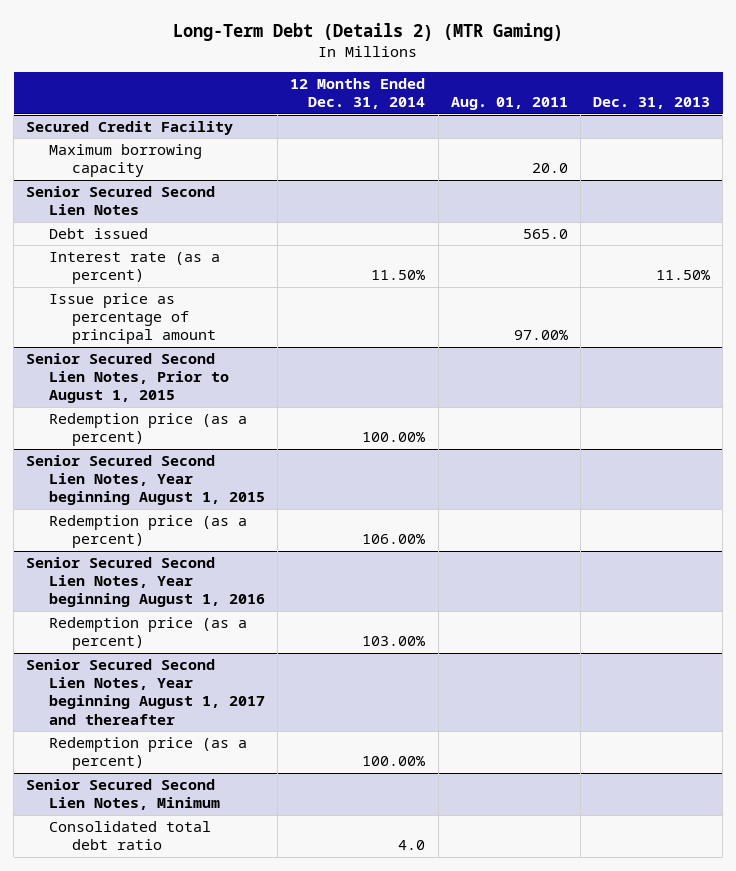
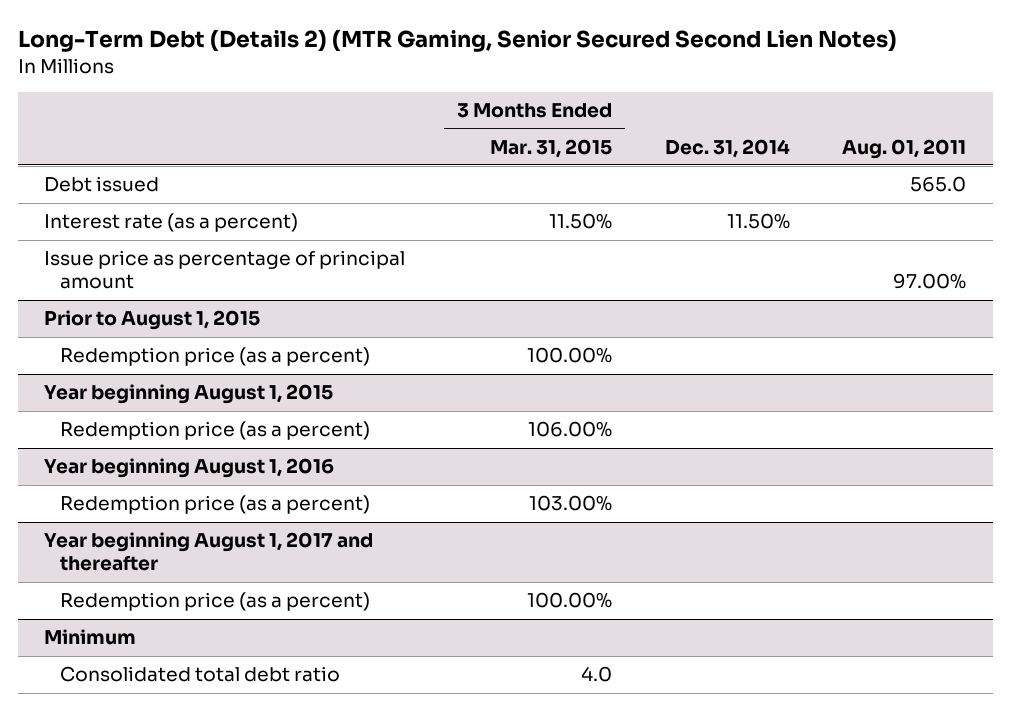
- Long-Term Debt (Details 2) (MTR Gaming)
+ Long-Term Debt (Details 2) (MTR Gaming, Senior Secured Second Lien Notes)
- | 12 Months Ended Dec. 31, 2014 | Aug. 01, 2011 | Dec. 31, 2013
+ | 3 Months Ended Mar. 31, 2015 | Dec. 31, 2014 | Aug. 01, 2011
- Secured Credit Facility
- Maximum borrowing capacity | | 20.0 |
- Senior Secured Second Lien Notes
- Senior Secured Second Lien Notes, Prior to August 1, 2015
+ Prior to August 1, 2015
- Senior Secured Second Lien Notes, Year beginning August 1, 2015
+ Year beginning August 1, 2015
- Senior Secured Second Lien Notes, Year beginning August 1, 2016
+ Year beginning August 1, 2016
- Senior Secured Second Lien Notes, Year beginning August 1, 2017 and thereafter
+ Year beginning August 1, 2017 and thereafter
- Senior Secured Second Lien Notes, Minimum
+ Minimum

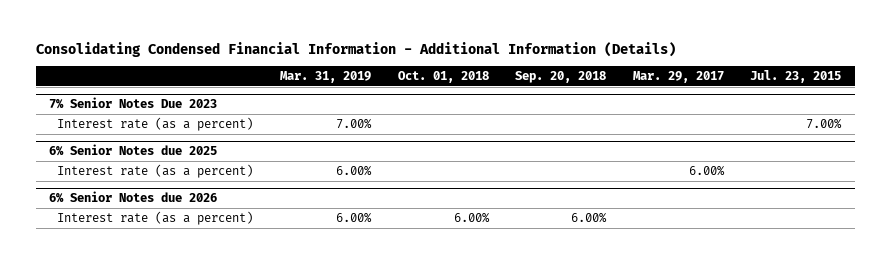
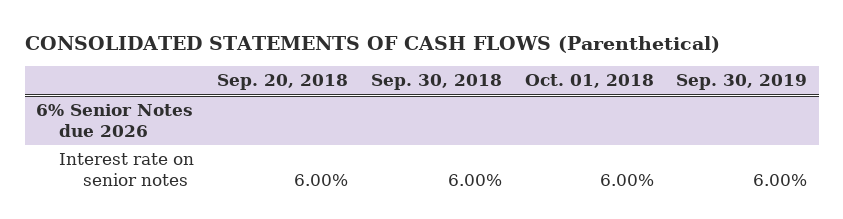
- Consolidating Condensed Financial Information - Additional Information (Details)
+ CONSOLIDATED STATEMENTS OF CASH FLOWS (Parenthetical)
- | Mar. 31, 2019 | Oct. 01, 2018 | Sep. 20, 2018 | Mar. 29, 2017 | Jul. 23, 2015
+ | Sep. 20, 2018 | Sep. 30, 2018 | Oct. 01, 2018 | Sep. 30, 2019
- 7% Senior Notes Due 2023
- Interest rate (as a percent) | 7.00% | | | | 7.00%
- 6% Senior Notes due 2025
- Interest rate (as a percent) | 6.00% | | | 6.00% |
@ 6% Senior Notes due 2026
- Interest rate (as a percent) | 6.00% | 6.00% | 6.00% | |
+ Interest rate on senior notes | 6.00% | 6.00% | 6.00% | 6.00%

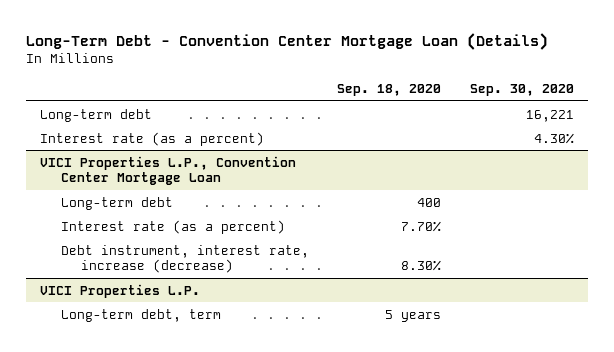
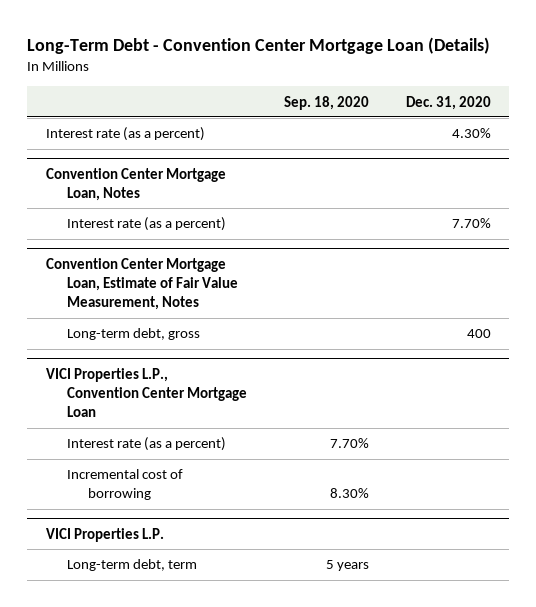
- | Sep. 18, 2020 | Sep. 30, 2020
+ | Sep. 18, 2020 | Dec. 31, 2020
- Long-term debt | | 16,221
+ Convention Center Mortgage Loan, Notes
+ Interest rate (as a percent) | | 7.70%
+ Convention Center Mortgage Loan, Estimate of Fair Value Measurement, Notes
+ Long-term debt, gross | | 400
@ VICI Properties L.P., Convention Center Mortgage Loan
- Long-term debt | 400 |
- Debt instrument, interest rate, increase (decrease) | 8.30% |
+ Incremental cost of borrowing | 8.30% |

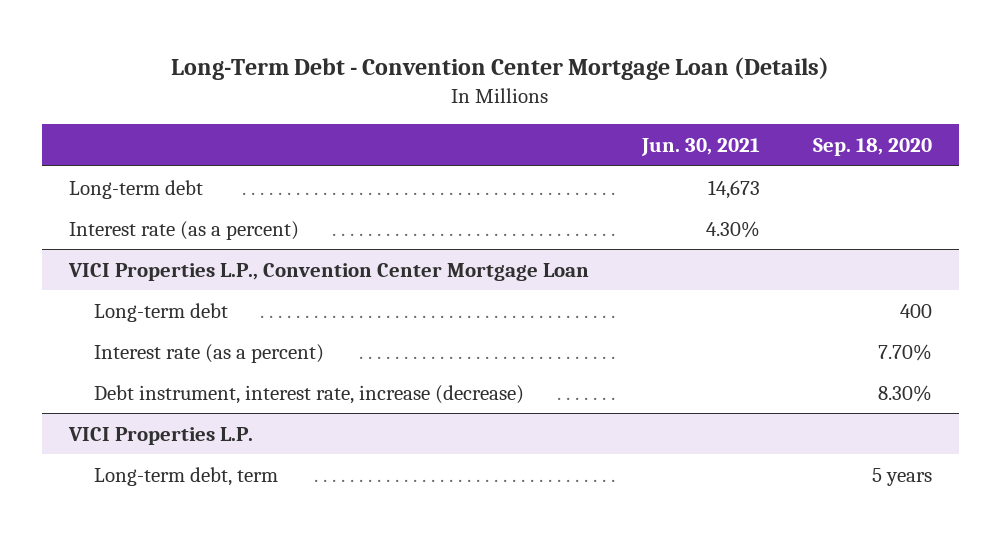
- | Sep. 18, 2020 | Dec. 31, 2020
+ | Jun. 30, 2021 | Sep. 18, 2020
+ Long-term debt | 14,673 |
- Convention Center Mortgage Loan, Notes
- Interest rate (as a percent) | | 7.70%
- Convention Center Mortgage Loan, Estimate of Fair Value Measurement, Notes
- Long-term debt, gross | | 400
@ VICI Properties L.P., Convention Center Mortgage Loan
+ Long-term debt | | 400
- Incremental cost of borrowing | 8.30% |
+ Debt instrument, interest rate, increase (decrease) | | 8.30%

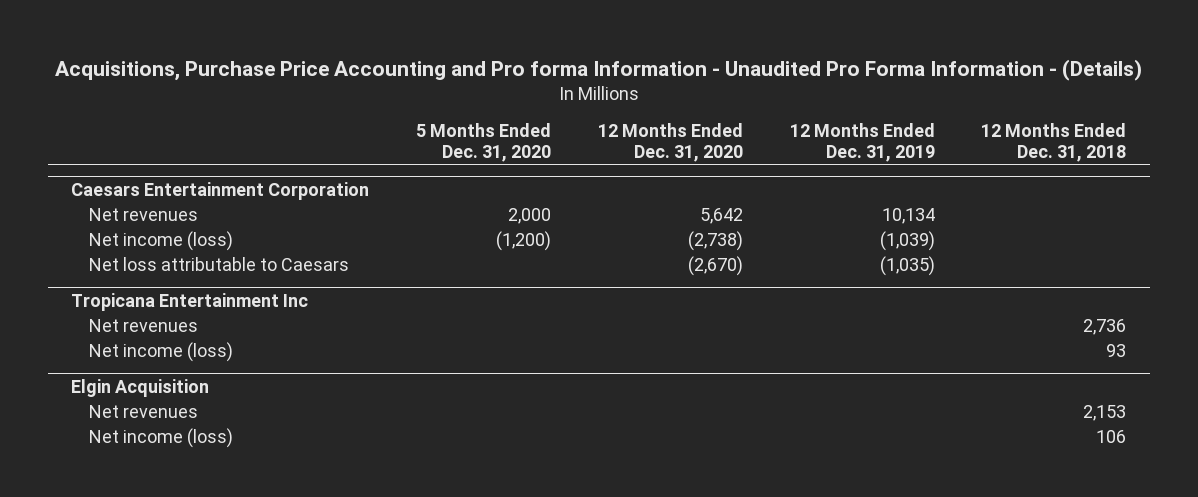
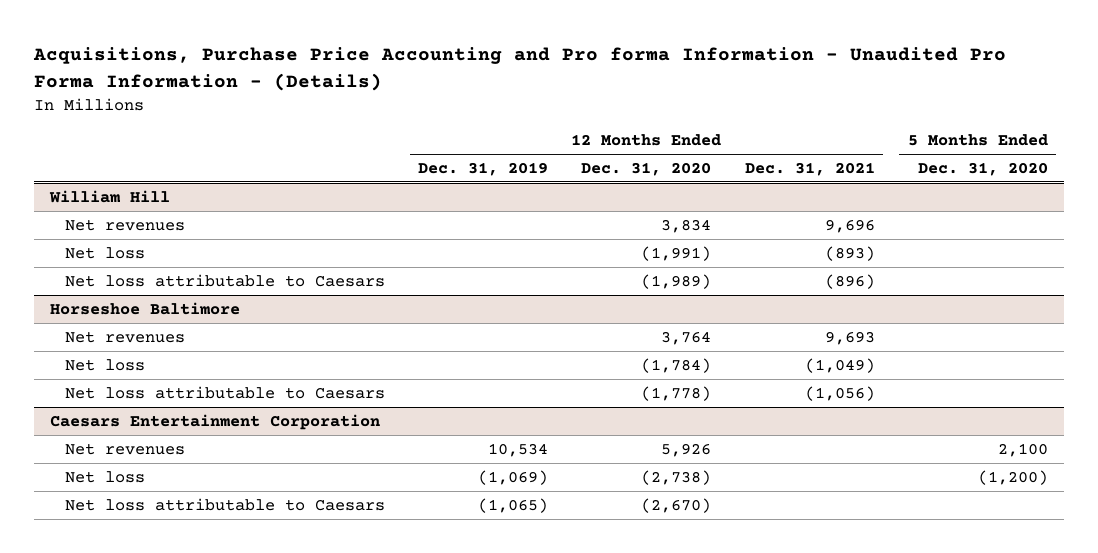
- | 5 Months Ended Dec. 31, 2020 | 12 Months Ended Dec. 31, 2020 | 12 Months Ended Dec. 31, 2019 | 12 Months Ended Dec. 31, 2018
+ | 12 Months Ended Dec. 31, 2019 | 12 Months Ended Dec. 31, 2020 | 12 Months Ended Dec. 31, 2021 | 5 Months Ended Dec. 31, 2020
+ William Hill
+ Net revenues | | 3,834 | 9,696 |
+ Net loss | | (1,991) | (893) |
+ Net loss attributable to Caesars | | (1,989) | (896) |
+ Horseshoe Baltimore
+ Net revenues | | 3,764 | 9,693 |
+ Net loss | | (1,784) | (1,049) |
+ Net loss attributable to Caesars | | (1,778) | (1,056) |
@ Caesars Entertainment Corporation
- Net revenues | 2,000 | 5,642 | 10,134 |
- Net income (loss) | (1,200) | (2,738) | (1,039) |
- Net loss attributable to Caesars | | (2,670) | (1,035) |
- Tropicana Entertainment Inc
- Net revenues | | | | 2,736
- Net income (loss) | | | | 93
- Elgin Acquisition
- Net revenues | | | | 2,153
- Net income (loss) | | | | 106
@ Caesars Entertainment Corporation
+ Net revenues | 10,534 | 5,926 | | 2,100
+ Net loss | (1,069) | (2,738) | | (1,200)
+ Net loss attributable to Caesars | (1,065) | (2,670) | |

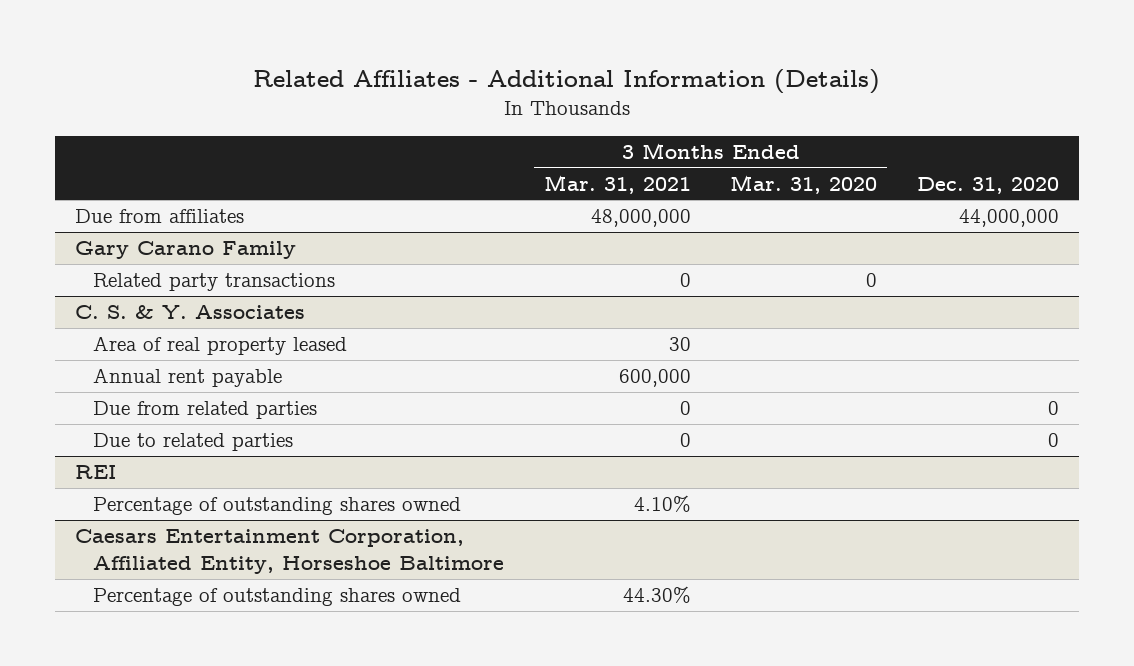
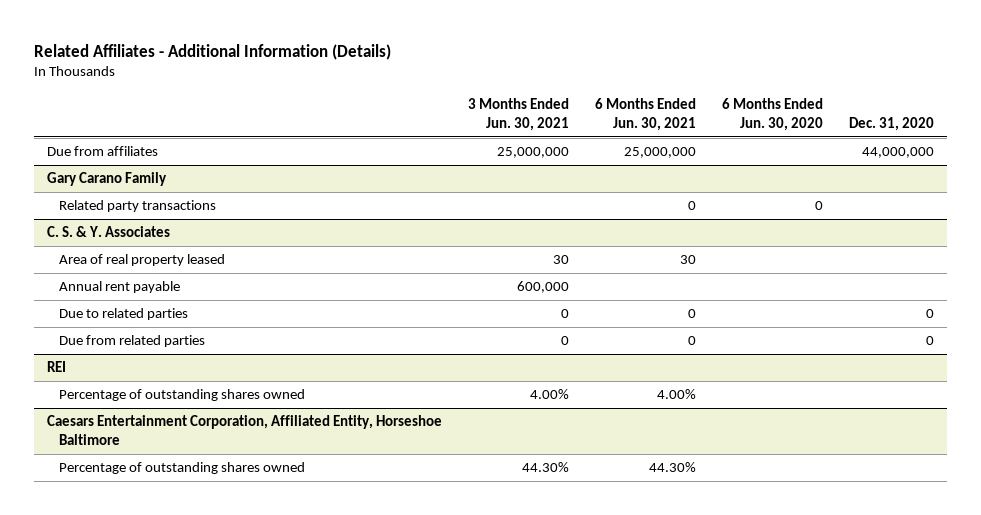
- | 3 Months Ended Mar. 31, 2021 | 3 Months Ended Mar. 31, 2020 | Dec. 31, 2020
+ | 3 Months Ended Jun. 30, 2021 | 6 Months Ended Jun. 30, 2021 | 6 Months Ended Jun. 30, 2020 | Dec. 31, 2020
@ C. S. & Y. Associates
moved down: Due from related parties | 0 | 0 | | 0

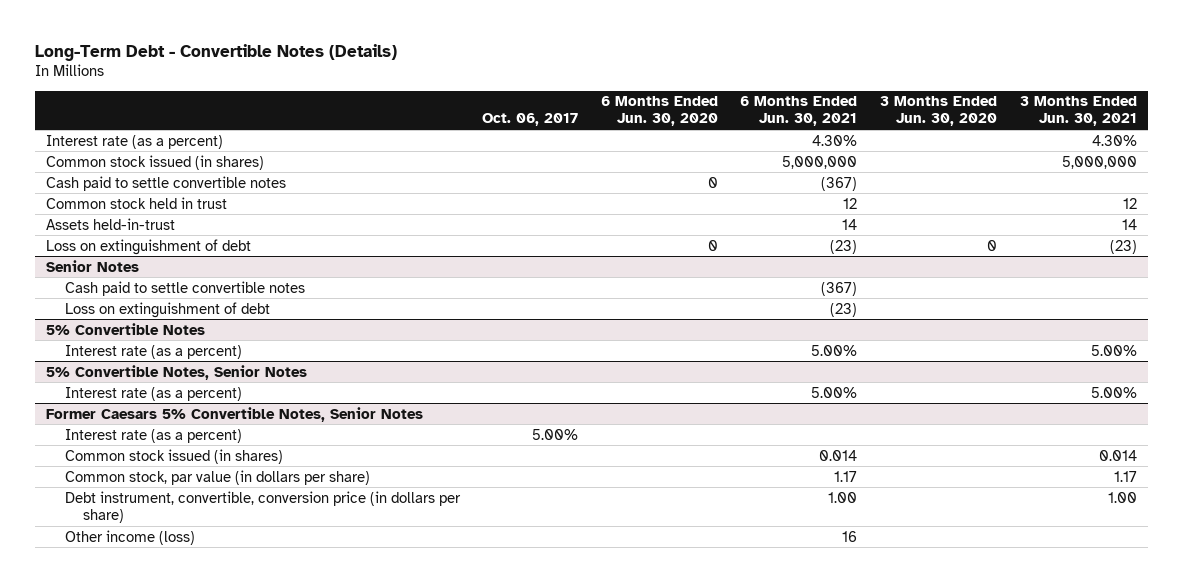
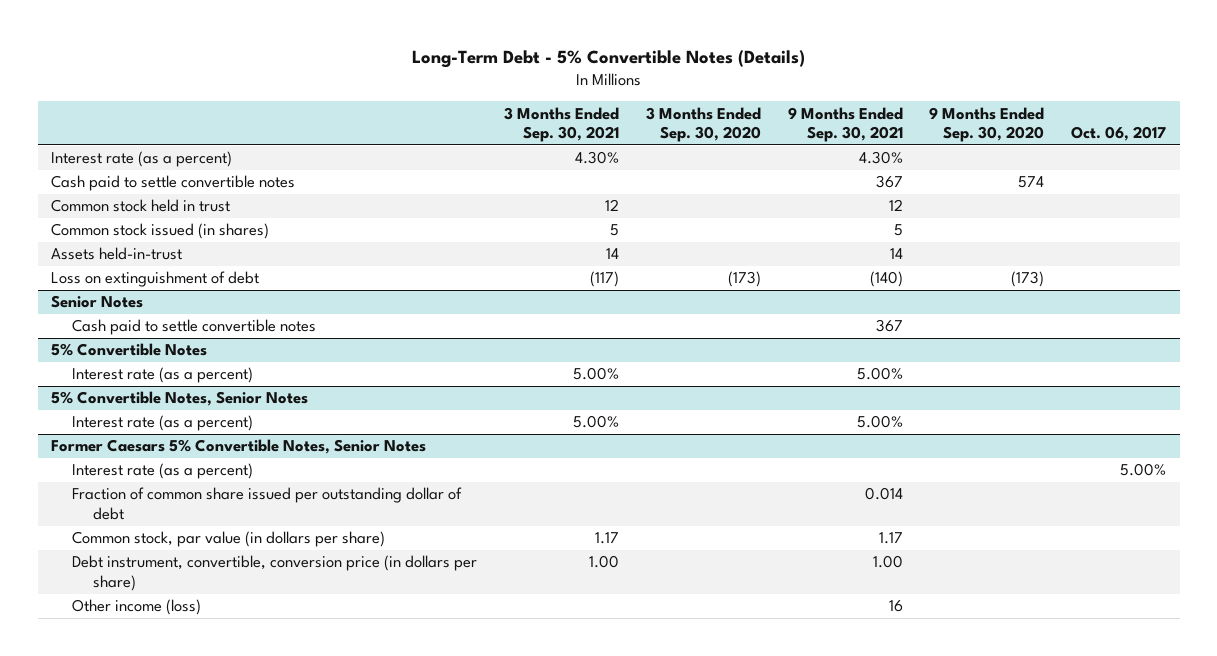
- Long-Term Debt - Convertible Notes (Details)
+ Long-Term Debt - 5% Convertible Notes (Details)
- | Oct. 06, 2017 | 6 Months Ended Jun. 30, 2020 | 6 Months Ended Jun. 30, 2021 | 3 Months Ended Jun. 30, 2020 | 3 Months Ended Jun. 30, 2021
+ | 3 Months Ended Sep. 30, 2021 | 3 Months Ended Sep. 30, 2020 | 9 Months Ended Sep. 30, 2021 | 9 Months Ended Sep. 30, 2020 | Oct. 06, 2017
moved down: Common stock issued (in shares) | 5 | | 5 | |
@ Senior Notes
- Loss on extinguishment of debt | | | (23) | |
@ Former Caesars 5% Convertible Notes, Senior Notes
- Common stock issued (in shares) | | | 0.014 | | 0.014
+ Fraction of common share issued per outstanding dollar of debt | | | 0.014 | |

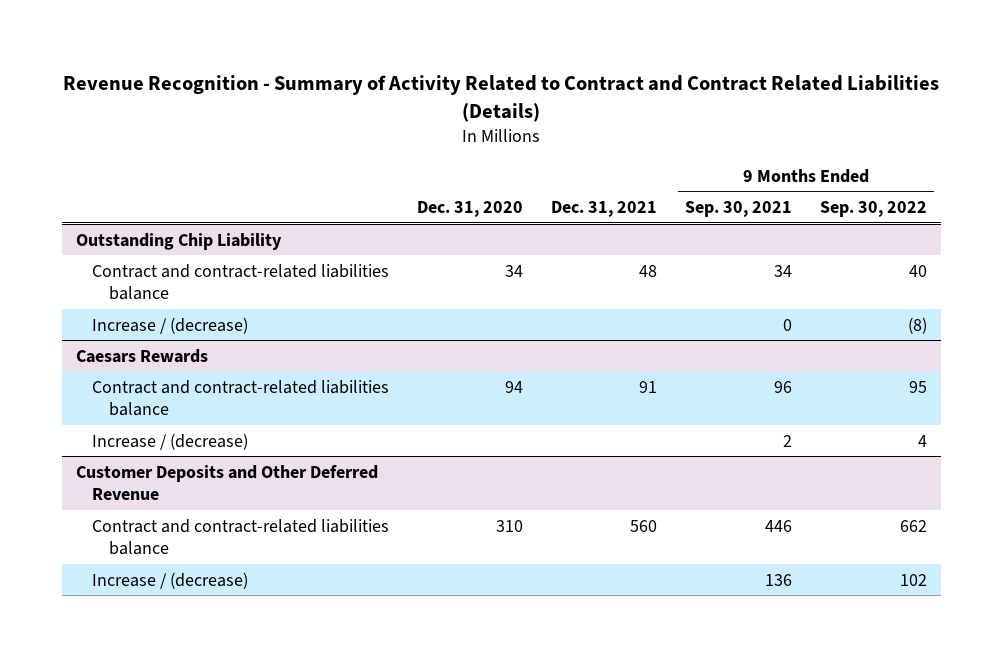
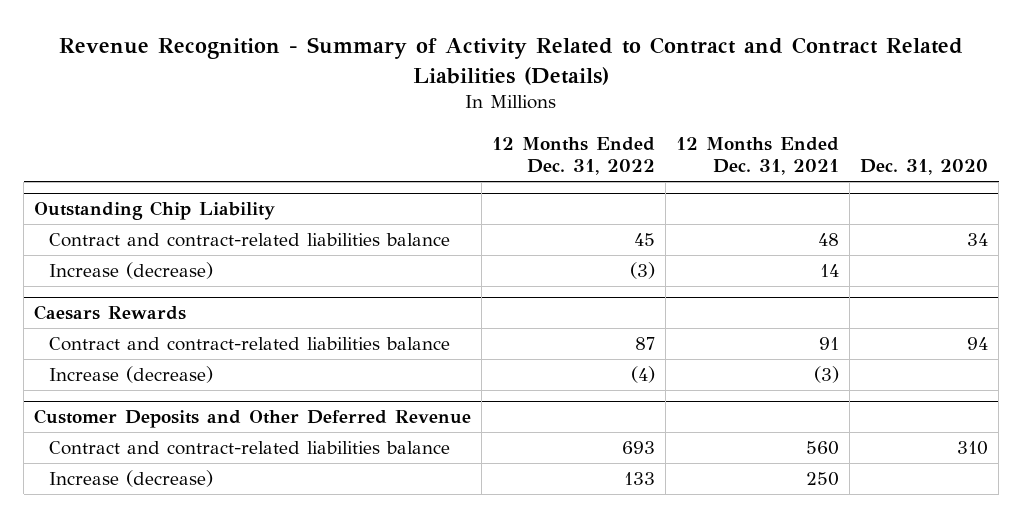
- | Dec. 31, 2020 | Dec. 31, 2021 | 9 Months Ended Sep. 30, 2021 | 9 Months Ended Sep. 30, 2022
+ | 12 Months Ended Dec. 31, 2022 | 12 Months Ended Dec. 31, 2021 | Dec. 31, 2020
@ Outstanding Chip Liability
- Increase / (decrease) | | | 0 | (8)
+ Increase (decrease) | (3) | 14 |
@ Caesars Rewards
- Increase / (decrease) | | | 2 | 4
+ Increase (decrease) | (4) | (3) |
@ Customer Deposits and Other Deferred Revenue
- Increase / (decrease) | | | 136 | 102
+ Increase (decrease) | 133 | 250 |

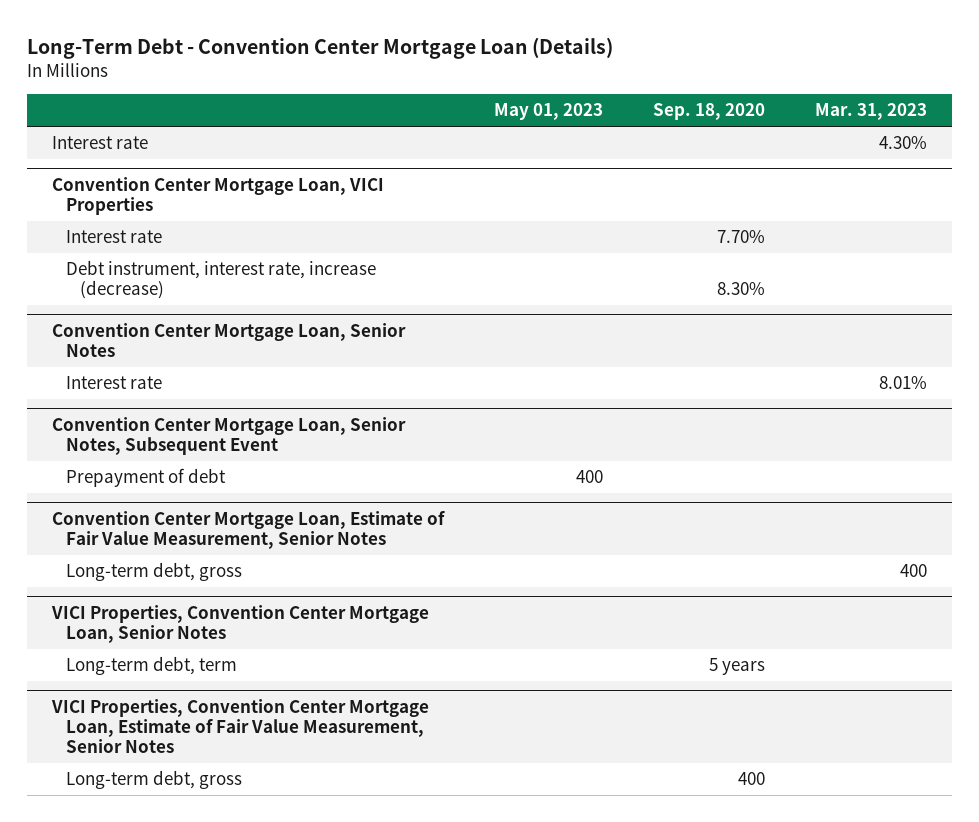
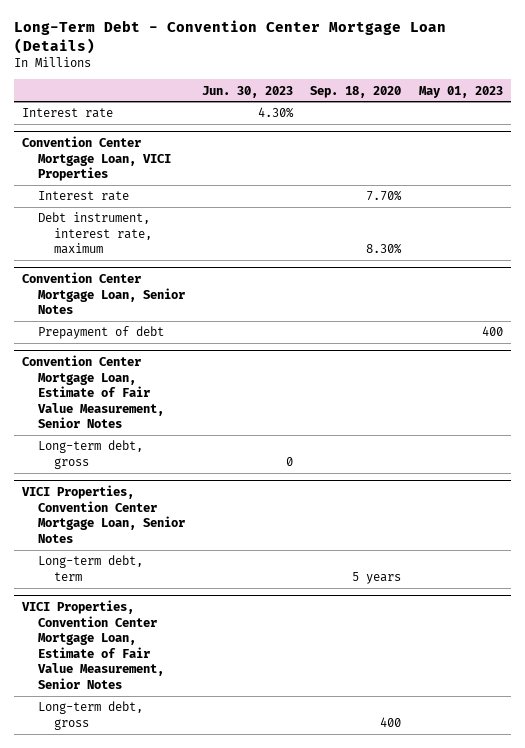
- | May 01, 2023 | Sep. 18, 2020 | Mar. 31, 2023
+ | Jun. 30, 2023 | Sep. 18, 2020 | May 01, 2023
@ Convention Center Mortgage Loan, VICI Properties
- Debt instrument, interest rate, increase (decrease) | | 8.30% |
+ Debt instrument, interest rate, maximum | | 8.30% |
@ Convention Center Mortgage Loan, Senior Notes
- Interest rate | | | 8.01%
- Convention Center Mortgage Loan, Senior Notes, Subsequent Event
- Prepayment of debt | 400 | |
@ Convention Center Mortgage Loan, Senior Notes
+ Prepayment of debt | | | 400

